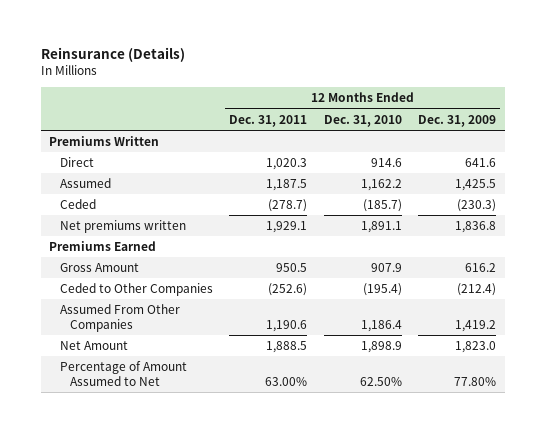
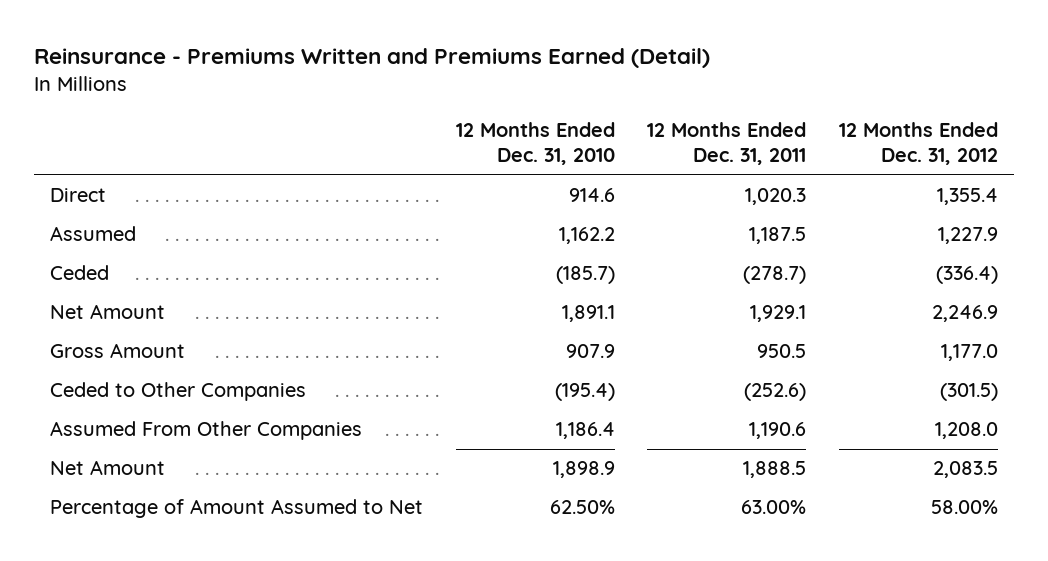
- Reinsurance (Details)
+ Reinsurance - Premiums Written and Premiums Earned (Detail)
- | 12 Months Ended Dec. 31, 2011 | 12 Months Ended Dec. 31, 2010 | 12 Months Ended Dec. 31, 2009
+ | 12 Months Ended Dec. 31, 2010 | 12 Months Ended Dec. 31, 2011 | 12 Months Ended Dec. 31, 2012
- Premiums Written
- Net premiums written | 1,929.1 | 1,891.1 | 1,836.8
- Premiums Earned
+ Net Amount | 1,891.1 | 1,929.1 | 2,246.9

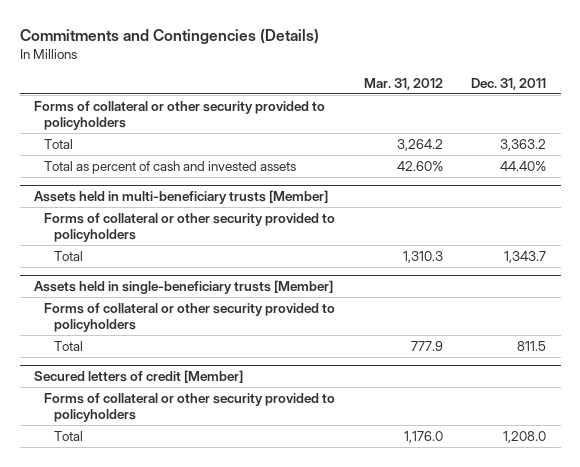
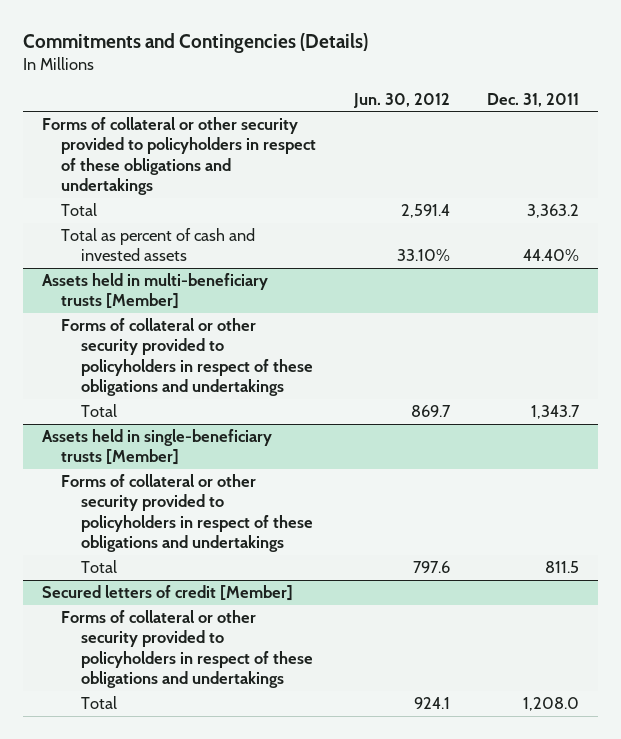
- | Mar. 31, 2012 | Dec. 31, 2011
+ | Jun. 30, 2012 | Dec. 31, 2011
- Forms of collateral or other security provided to policyholders
+ Forms of collateral or other security provided to policyholders in respect of these obligations and undertakings
@ Assets held in multi-beneficiary trusts [Member]
- Forms of collateral or other security provided to policyholders
+ Forms of collateral or other security provided to policyholders in respect of these obligations and undertakings
@ Assets held in single-beneficiary trusts [Member]
- Forms of collateral or other security provided to policyholders
+ Forms of collateral or other security provided to policyholders in respect of these obligations and undertakings
@ Secured letters of credit [Member]
- Forms of collateral or other security provided to policyholders
+ Forms of collateral or other security provided to policyholders in respect of these obligations and undertakings

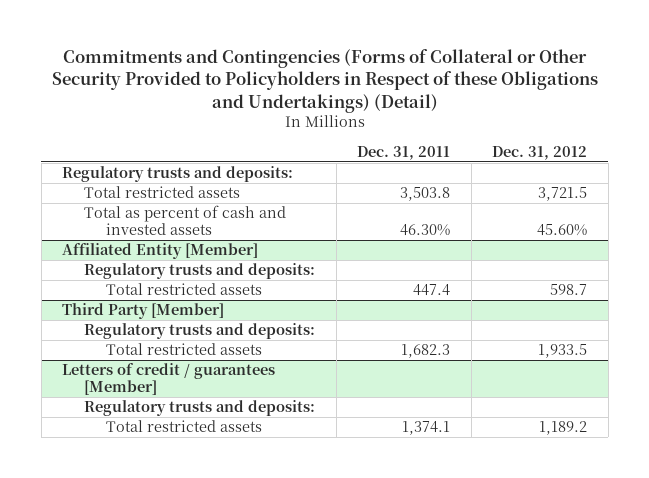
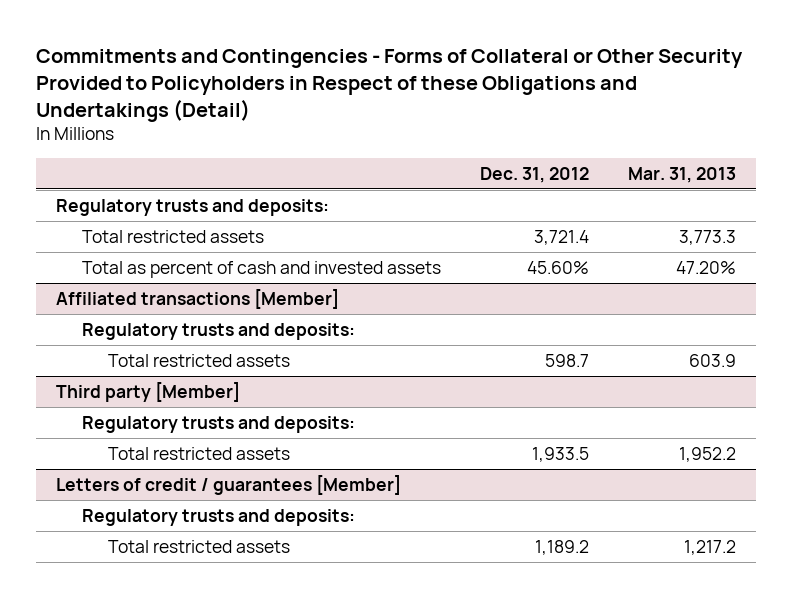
- Commitments and Contingencies (Forms of Collateral or Other Security Provided to Policyholders in Respect of these Obligations and Undertakings) (Detail)
+ Commitments and Contingencies - Forms of Collateral or Other Security Provided to Policyholders in Respect of these Obligations and Undertakings (Detail)
- | Dec. 31, 2011 | Dec. 31, 2012
+ | Dec. 31, 2012 | Mar. 31, 2013
- Total restricted assets | 3,503.8 | 3,721.5
+ Total restricted assets | 3,721.4 | 3,773.3
- Affiliated Entity [Member]
+ Affiliated transactions [Member]
- Third Party [Member]
+ Third party [Member]

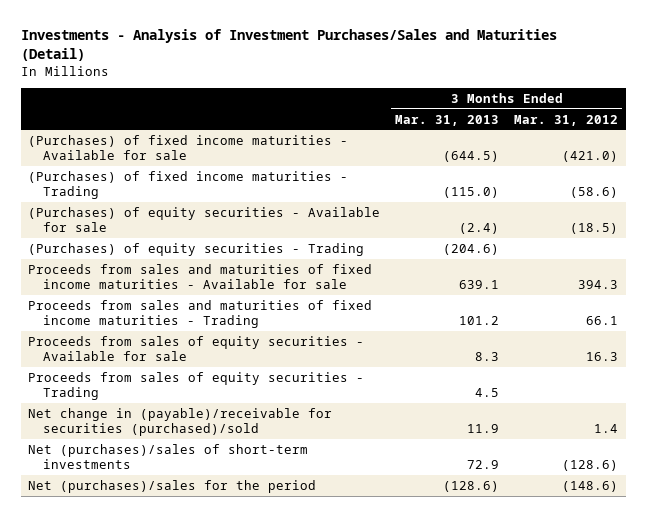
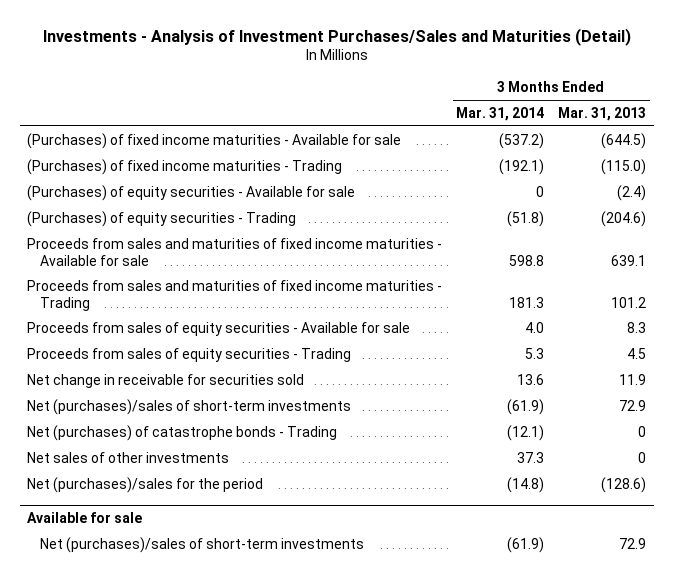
- | 3 Months Ended Mar. 31, 2013 | 3 Months Ended Mar. 31, 2012
+ | 3 Months Ended Mar. 31, 2014 | 3 Months Ended Mar. 31, 2013
- Net change in (payable)/receivable for securities (purchased)/sold | 11.9 | 1.4
+ Net change in receivable for securities sold | 13.6 | 11.9
+ Net (purchases) of catastrophe bonds - Trading | (12.1) | 0
+ Net sales of other investments | 37.3 | 0
+ Available for sale
+ Net (purchases)/sales of short-term investments | (61.9) | 72.9

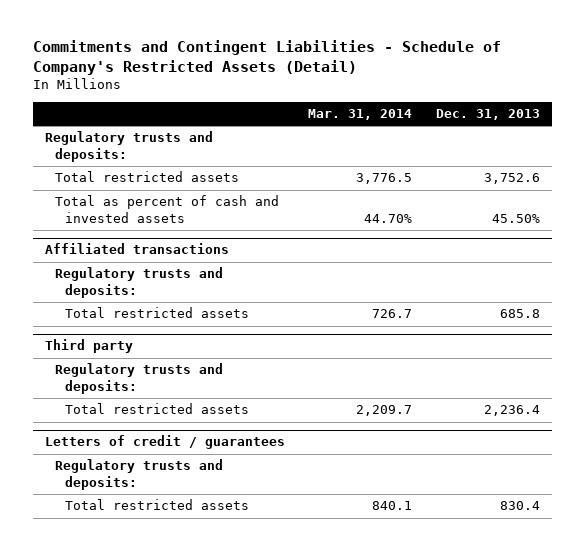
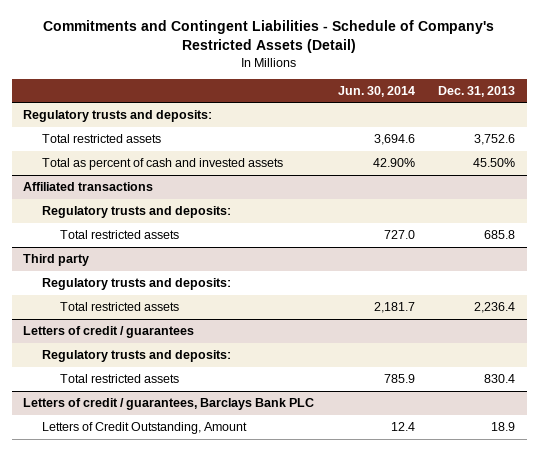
- | Mar. 31, 2014 | Dec. 31, 2013
+ | Jun. 30, 2014 | Dec. 31, 2013
+ Letters of credit / guarantees, Barclays Bank PLC
+ Letters of Credit Outstanding, Amount | 12.4 | 18.9

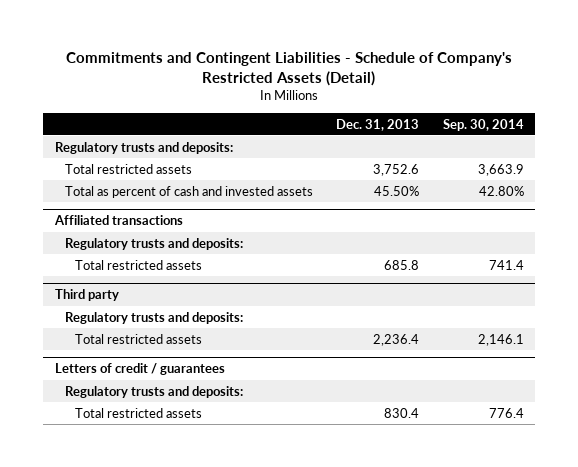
- | Jun. 30, 2014 | Dec. 31, 2013
+ | Dec. 31, 2013 | Sep. 30, 2014
- Letters of credit / guarantees, Barclays Bank PLC
- Letters of Credit Outstanding, Amount | 12.4 | 18.9

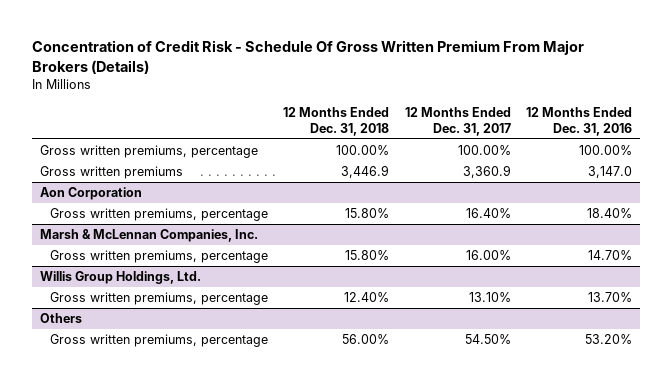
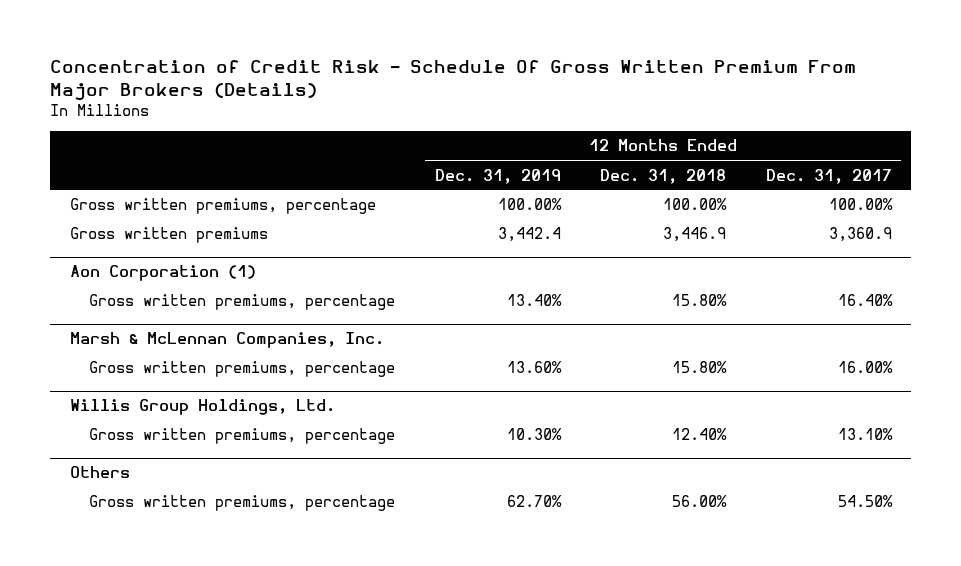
- | 12 Months Ended Dec. 31, 2018 | 12 Months Ended Dec. 31, 2017 | 12 Months Ended Dec. 31, 2016
+ | 12 Months Ended Dec. 31, 2019 | 12 Months Ended Dec. 31, 2018 | 12 Months Ended Dec. 31, 2017
- Aon Corporation
+ Aon Corporation (1)

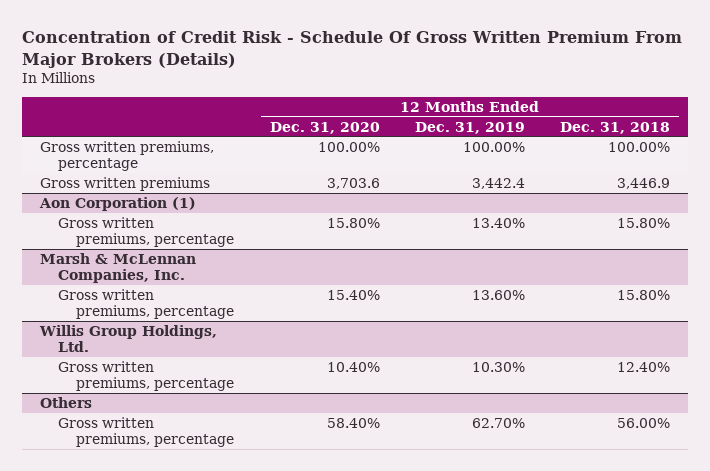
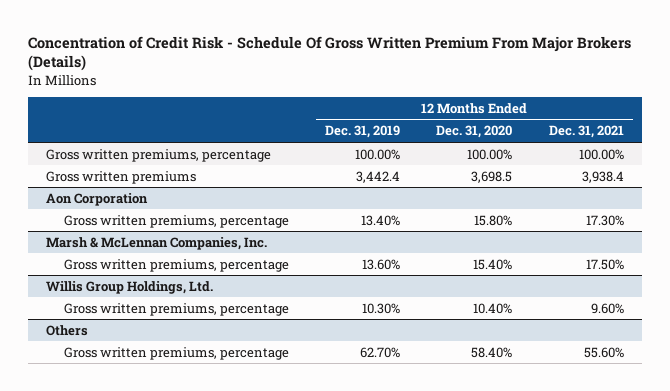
- | 12 Months Ended Dec. 31, 2020 | 12 Months Ended Dec. 31, 2019 | 12 Months Ended Dec. 31, 2018
+ | 12 Months Ended Dec. 31, 2019 | 12 Months Ended Dec. 31, 2020 | 12 Months Ended Dec. 31, 2021
- Gross written premiums | 3,703.6 | 3,442.4 | 3,446.9
- Aon Corporation (1)
+ Gross written premiums | 3,442.4 | 3,698.5 | 3,938.4
+ Aon Corporation

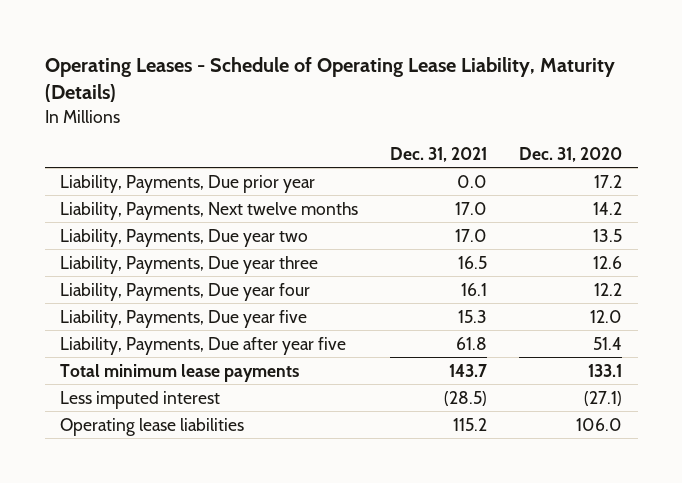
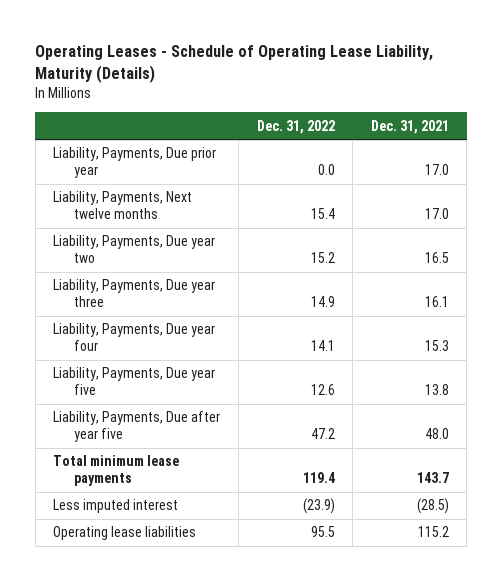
- | Dec. 31, 2021 | Dec. 31, 2020
+ | Dec. 31, 2022 | Dec. 31, 2021
- Liability, Payments, Due prior year | 0.0 | 17.2
+ Liability, Payments, Due prior year | 0.0 | 17.0
- Liability, Payments, Due year two | 17.0 | 13.5
- Liability, Payments, Due year three | 16.5 | 12.6
- Liability, Payments, Due year four | 16.1 | 12.2
- Liability, Payments, Due year five | 15.3 | 12.0
- Liability, Payments, Due after year five | 61.8 | 51.4
+ Liability, Payments, Due year two | 15.2 | 16.5
+ Liability, Payments, Due year three | 14.9 | 16.1
+ Liability, Payments, Due year four | 14.1 | 15.3
+ Liability, Payments, Due year five | 12.6 | 13.8
+ Liability, Payments, Due after year five | 47.2 | 48.0

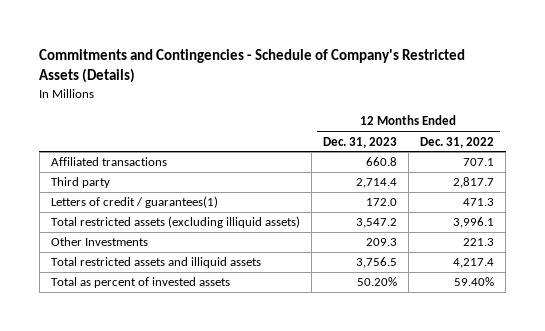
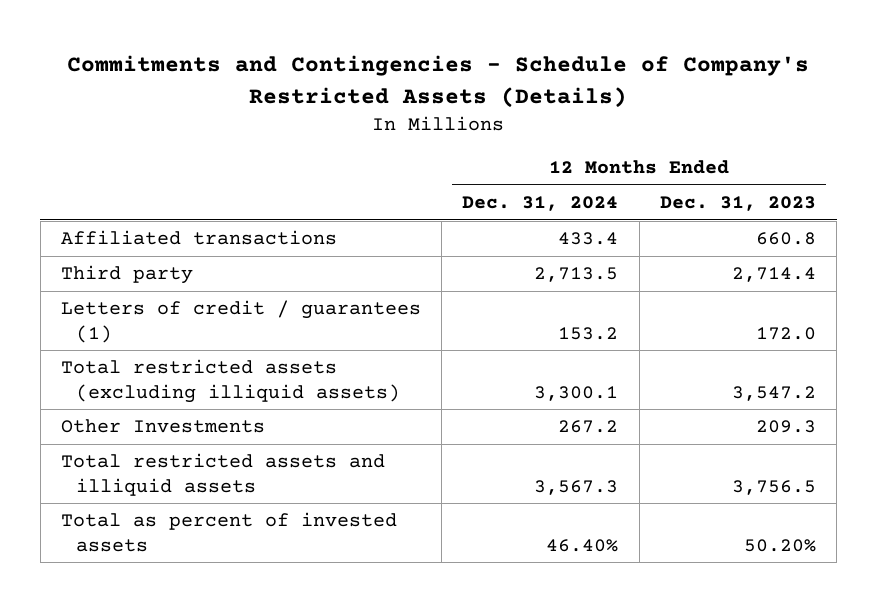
- | 12 Months Ended Dec. 31, 2023 | 12 Months Ended Dec. 31, 2022
+ | 12 Months Ended Dec. 31, 2024 | 12 Months Ended Dec. 31, 2023
- Letters of credit / guarantees(1) | 172.0 | 471.3
+ Letters of credit / guarantees (1) | 153.2 | 172.0

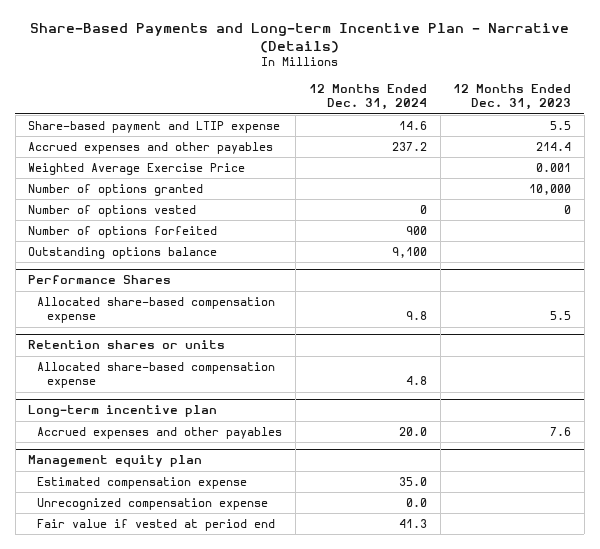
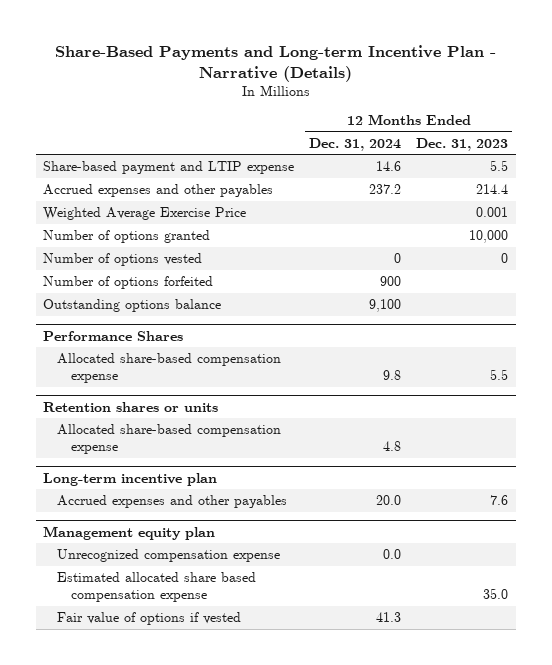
@ Management equity plan
- Estimated compensation expense | 35.0 |
- Fair value if vested at period end | 41.3 |
+ Estimated allocated share based compensation expense | | 35.0
+ Fair value of options if vested | 41.3 |

